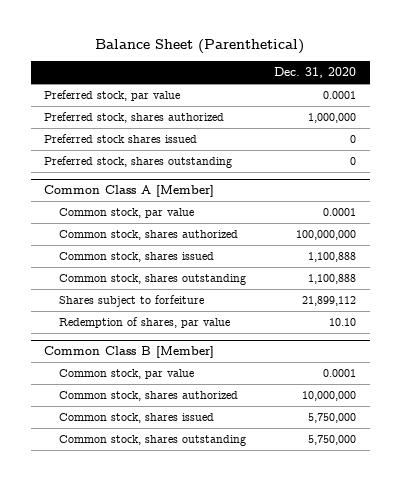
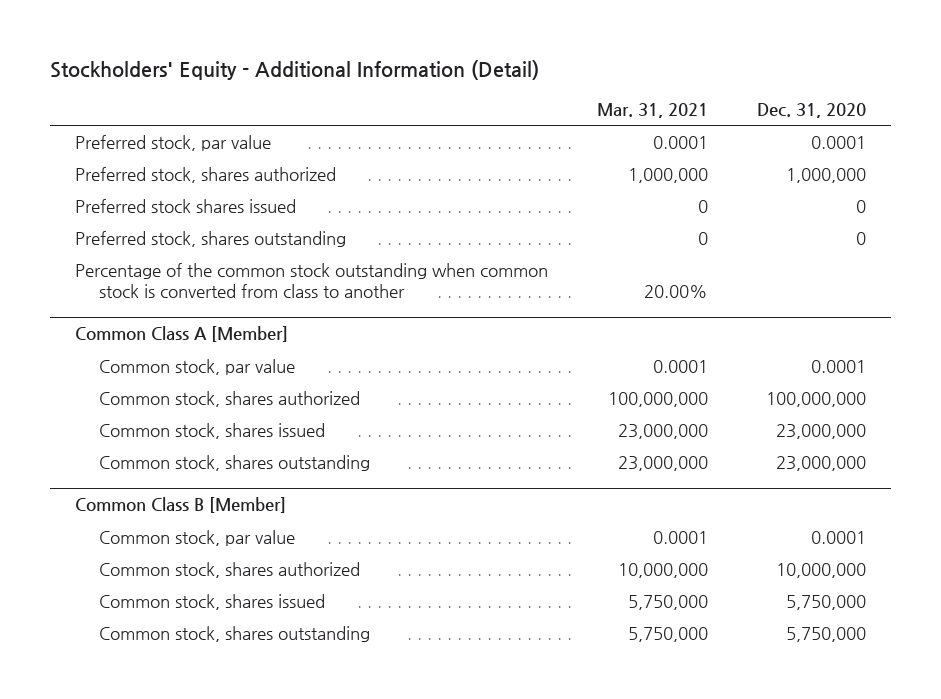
- Balance Sheet (Parenthetical)
+ Stockholders' Equity - Additional Information (Detail)
- | Dec. 31, 2020
+ | Mar. 31, 2021 | Dec. 31, 2020
+ Percentage of the common stock outstanding when common stock is converted from class to another | 20.00% |
@ Common Class A [Member]
- Common stock, shares issued | 1,100,888
- Common stock, shares outstanding | 1,100,888
- Shares subject to forfeiture | 21,899,112
- Redemption of shares, par value | 10.10
+ Common stock, shares issued | 23,000,000 | 23,000,000
+ Common stock, shares outstanding | 23,000,000 | 23,000,000

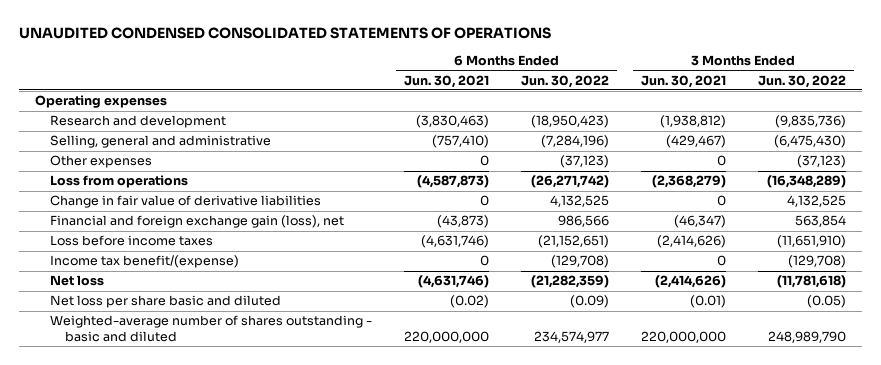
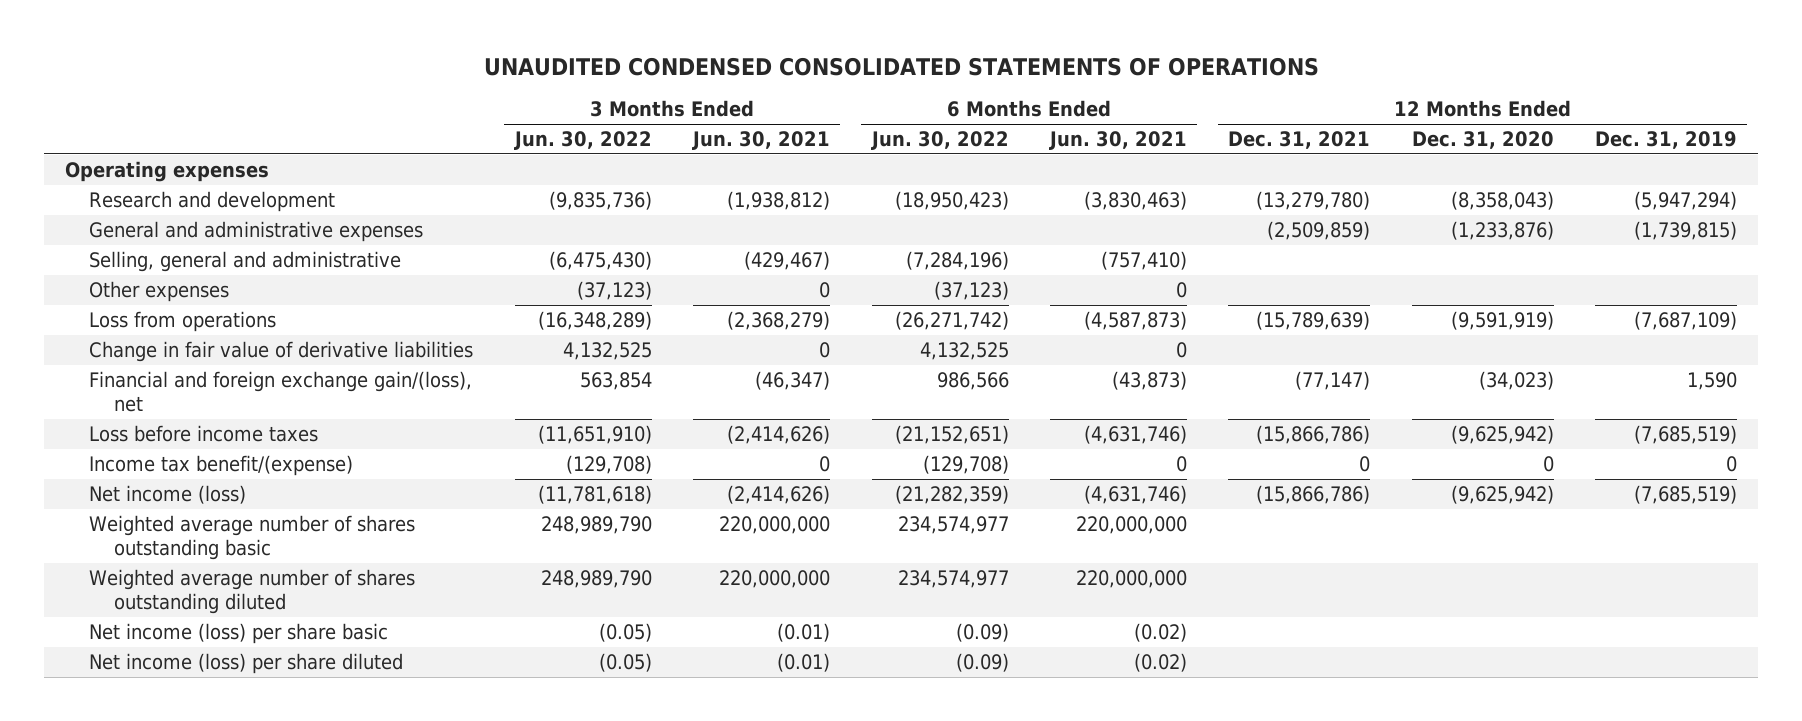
- | 6 Months Ended Jun. 30, 2021 | 6 Months Ended Jun. 30, 2022 | 3 Months Ended Jun. 30, 2021 | 3 Months Ended Jun. 30, 2022
+ | 3 Months Ended Jun. 30, 2022 | 3 Months Ended Jun. 30, 2021 | 6 Months Ended Jun. 30, 2022 | 6 Months Ended Jun. 30, 2021 | 12 Months Ended Dec. 31, 2021 | 12 Months Ended Dec. 31, 2020 | 12 Months Ended Dec. 31, 2019
+ General and administrative expenses | | | | | (2,509,859) | (1,233,876) | (1,739,815)
- Financial and foreign exchange gain (loss), net | (43,873) | 986,566 | (46,347) | 563,854
+ Financial and foreign exchange gain/(loss), net | 563,854 | (46,347) | 986,566 | (43,873) | (77,147) | (34,023) | 1,590
- Net loss | (4,631,746) | (21,282,359) | (2,414,626) | (11,781,618)
- Net loss per share basic and diluted | (0.02) | (0.09) | (0.01) | (0.05)
- Weighted-average number of shares outstanding - basic and diluted | 220,000,000 | 234,574,977 | 220,000,000 | 248,989,790
+ Net income (loss) | (11,781,618) | (2,414,626) | (21,282,359) | (4,631,746) | (15,866,786) | (9,625,942) | (7,685,519)
+ Weighted average number of shares outstanding basic | 248,989,790 | 220,000,000 | 234,574,977 | 220,000,000 | | |
+ Weighted average number of shares outstanding diluted | 248,989,790 | 220,000,000 | 234,574,977 | 220,000,000 | | |
+ Net income (loss) per share basic | (0.05) | (0.01) | (0.09) | (0.02) | | |
+ Net income (loss) per share diluted | (0.05) | (0.01) | (0.09) | (0.02) | | |

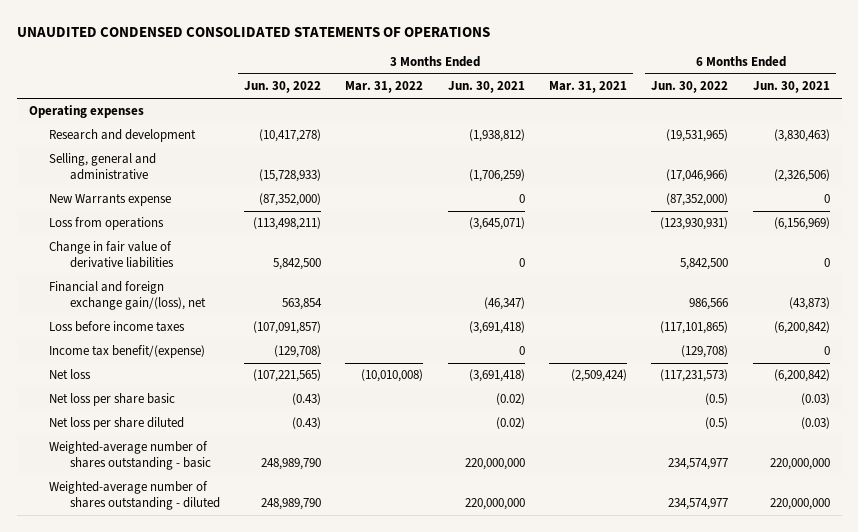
- | 3 Months Ended Jun. 30, 2022 | 3 Months Ended Jun. 30, 2021 | 6 Months Ended Jun. 30, 2022 | 6 Months Ended Jun. 30, 2021 | 12 Months Ended Dec. 31, 2021 | 12 Months Ended Dec. 31, 2020 | 12 Months Ended Dec. 31, 2019
+ | 3 Months Ended Jun. 30, 2022 | 3 Months Ended Mar. 31, 2022 | 3 Months Ended Jun. 30, 2021 | 3 Months Ended Mar. 31, 2021 | 6 Months Ended Jun. 30, 2022 | 6 Months Ended Jun. 30, 2021
- Research and development | (9,835,736) | (1,938,812) | (18,950,423) | (3,830,463) | (13,279,780) | (8,358,043) | (5,947,294)
- General and administrative expenses | | | | | (2,509,859) | (1,233,876) | (1,739,815)
- Selling, general and administrative | (6,475,430) | (429,467) | (7,284,196) | (757,410) | | |
- Other expenses | (37,123) | 0 | (37,123) | 0 | | |
- Loss from operations | (16,348,289) | (2,368,279) | (26,271,742) | (4,587,873) | (15,789,639) | (9,591,919) | (7,687,109)
- Change in fair value of derivative liabilities | 4,132,525 | 0 | 4,132,525 | 0 | | |
+ Research and development | (10,417,278) | | (1,938,812) | | (19,531,965) | (3,830,463)
+ Selling, general and administrative | (15,728,933) | | (1,706,259) | | (17,046,966) | (2,326,506)
+ New Warrants expense | (87,352,000) | | 0 | | (87,352,000) | 0
+ Loss from operations | (113,498,211) | | (3,645,071) | | (123,930,931) | (6,156,969)
+ Change in fair value of derivative liabilities | 5,842,500 | | 0 | | 5,842,500 | 0
- Loss before income taxes | (11,651,910) | (2,414,626) | (21,152,651) | (4,631,746) | (15,866,786) | (9,625,942) | (7,685,519)
+ Loss before income taxes | (107,091,857) | | (3,691,418) | | (117,101,865) | (6,200,842)
- Net income (loss) | (11,781,618) | (2,414,626) | (21,282,359) | (4,631,746) | (15,866,786) | (9,625,942) | (7,685,519)
- Weighted average number of shares outstanding basic | 248,989,790 | 220,000,000 | 234,574,977 | 220,000,000 | | |
- Weighted average number of shares outstanding diluted | 248,989,790 | 220,000,000 | 234,574,977 | 220,000,000 | | |
- Net income (loss) per share basic | (0.05) | (0.01) | (0.09) | (0.02) | | |
- Net income (loss) per share diluted | (0.05) | (0.01) | (0.09) | (0.02) | | |
+ Net loss | (107,221,565) | (10,010,008) | (3,691,418) | (2,509,424) | (117,231,573) | (6,200,842)
+ Net loss per share basic | (0.43) | | (0.02) | | (0.5) | (0.03)
+ Net loss per share diluted | (0.43) | | (0.02) | | (0.5) | (0.03)
+ Weighted-average number of shares outstanding - basic | 248,989,790 | | 220,000,000 | | 234,574,977 | 220,000,000
+ Weighted-average number of shares outstanding - diluted | 248,989,790 | | 220,000,000 | | 234,574,977 | 220,000,000

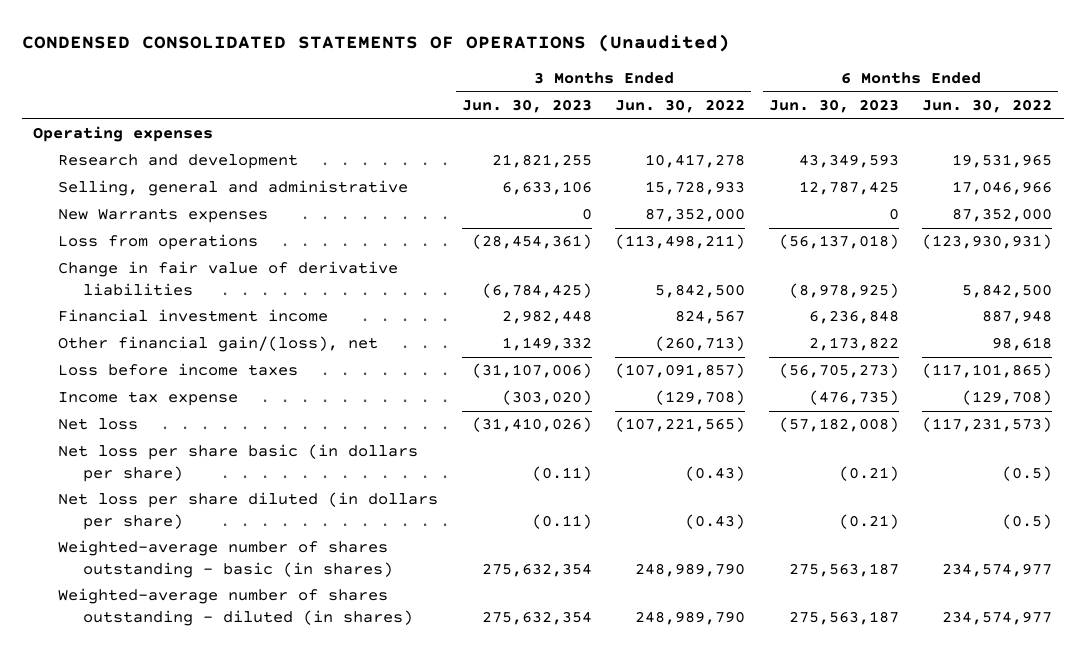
- UNAUDITED CONDENSED CONSOLIDATED STATEMENTS OF OPERATIONS
+ CONDENSED CONSOLIDATED STATEMENTS OF OPERATIONS (Unaudited)
- | 3 Months Ended Jun. 30, 2022 | 3 Months Ended Mar. 31, 2022 | 3 Months Ended Jun. 30, 2021 | 3 Months Ended Mar. 31, 2021 | 6 Months Ended Jun. 30, 2022 | 6 Months Ended Jun. 30, 2021
+ | 3 Months Ended Jun. 30, 2023 | 3 Months Ended Jun. 30, 2022 | 6 Months Ended Jun. 30, 2023 | 6 Months Ended Jun. 30, 2022
- Research and development | (10,417,278) | | (1,938,812) | | (19,531,965) | (3,830,463)
- Selling, general and administrative | (15,728,933) | | (1,706,259) | | (17,046,966) | (2,326,506)
- New Warrants expense | (87,352,000) | | 0 | | (87,352,000) | 0
+ Research and development | 21,821,255 | 10,417,278 | 43,349,593 | 19,531,965
+ Selling, general and administrative | 6,633,106 | 15,728,933 | 12,787,425 | 17,046,966
+ New Warrants expenses | 0 | 87,352,000 | 0 | 87,352,000
- Financial and foreign exchange gain/(loss), net | 563,854 | | (46,347) | | 986,566 | (43,873)
+ Financial investment income | 2,982,448 | 824,567 | 6,236,848 | 887,948
+ Other financial gain/(loss), net | 1,149,332 | (260,713) | 2,173,822 | 98,618
- Income tax benefit/(expense) | (129,708) | | 0 | | (129,708) | 0
+ Income tax expense | (303,020) | (129,708) | (476,735) | (129,708)
- Net loss per share basic | (0.43) | | (0.02) | | (0.5) | (0.03)
- Net loss per share diluted | (0.43) | | (0.02) | | (0.5) | (0.03)
- Weighted-average number of shares outstanding - basic | 248,989,790 | | 220,000,000 | | 234,574,977 | 220,000,000
- Weighted-average number of shares outstanding - diluted | 248,989,790 | | 220,000,000 | | 234,574,977 | 220,000,000
+ Net loss per share basic (in dollars per share) | (0.11) | (0.43) | (0.21) | (0.5)
+ Net loss per share diluted (in dollars per share) | (0.11) | (0.43) | (0.21) | (0.5)
+ Weighted-average number of shares outstanding - basic (in shares) | 275,632,354 | 248,989,790 | 275,563,187 | 234,574,977
+ Weighted-average number of shares outstanding - diluted (in shares) | 275,632,354 | 248,989,790 | 275,563,187 | 234,574,977

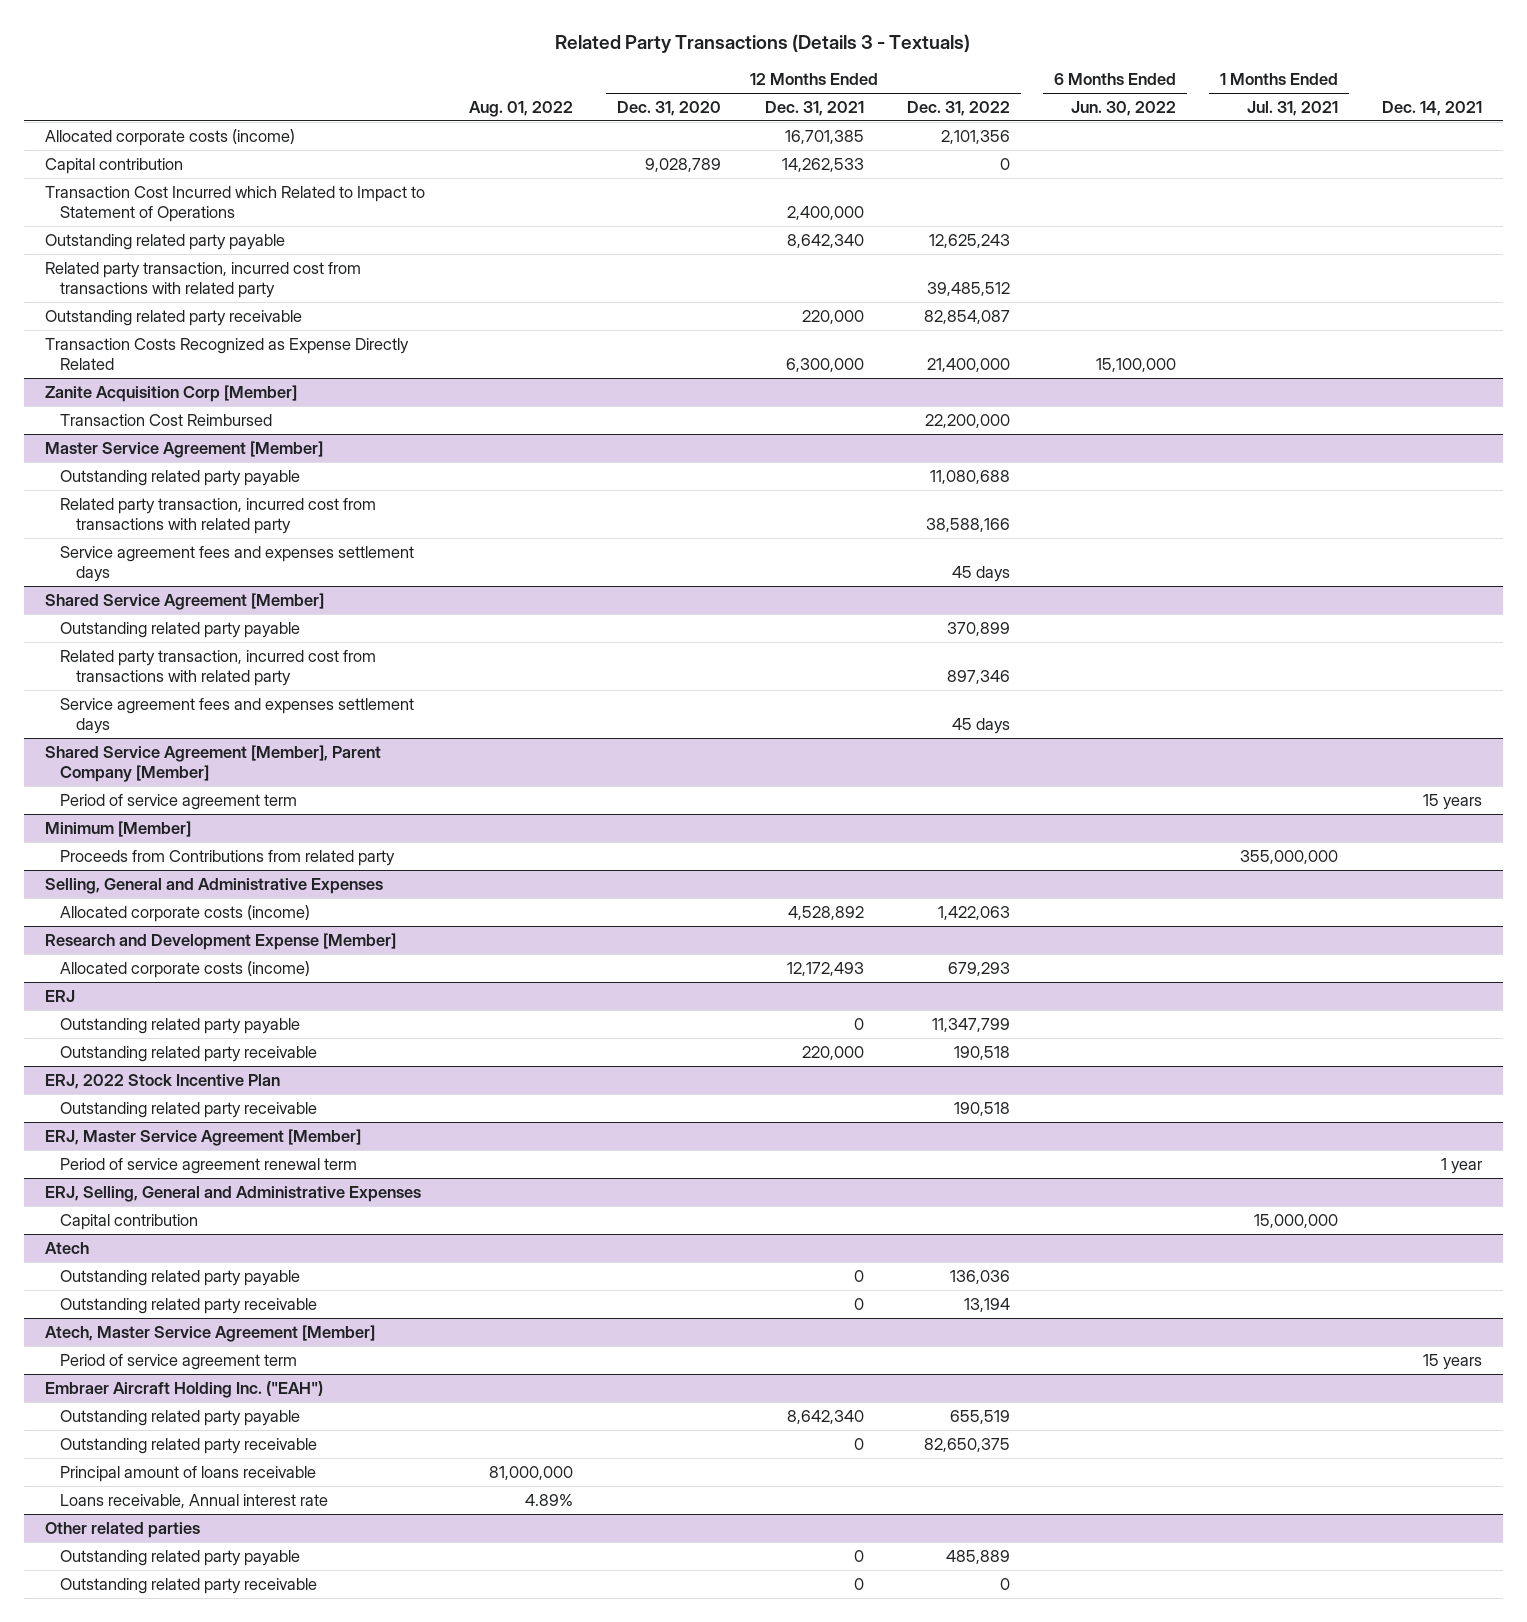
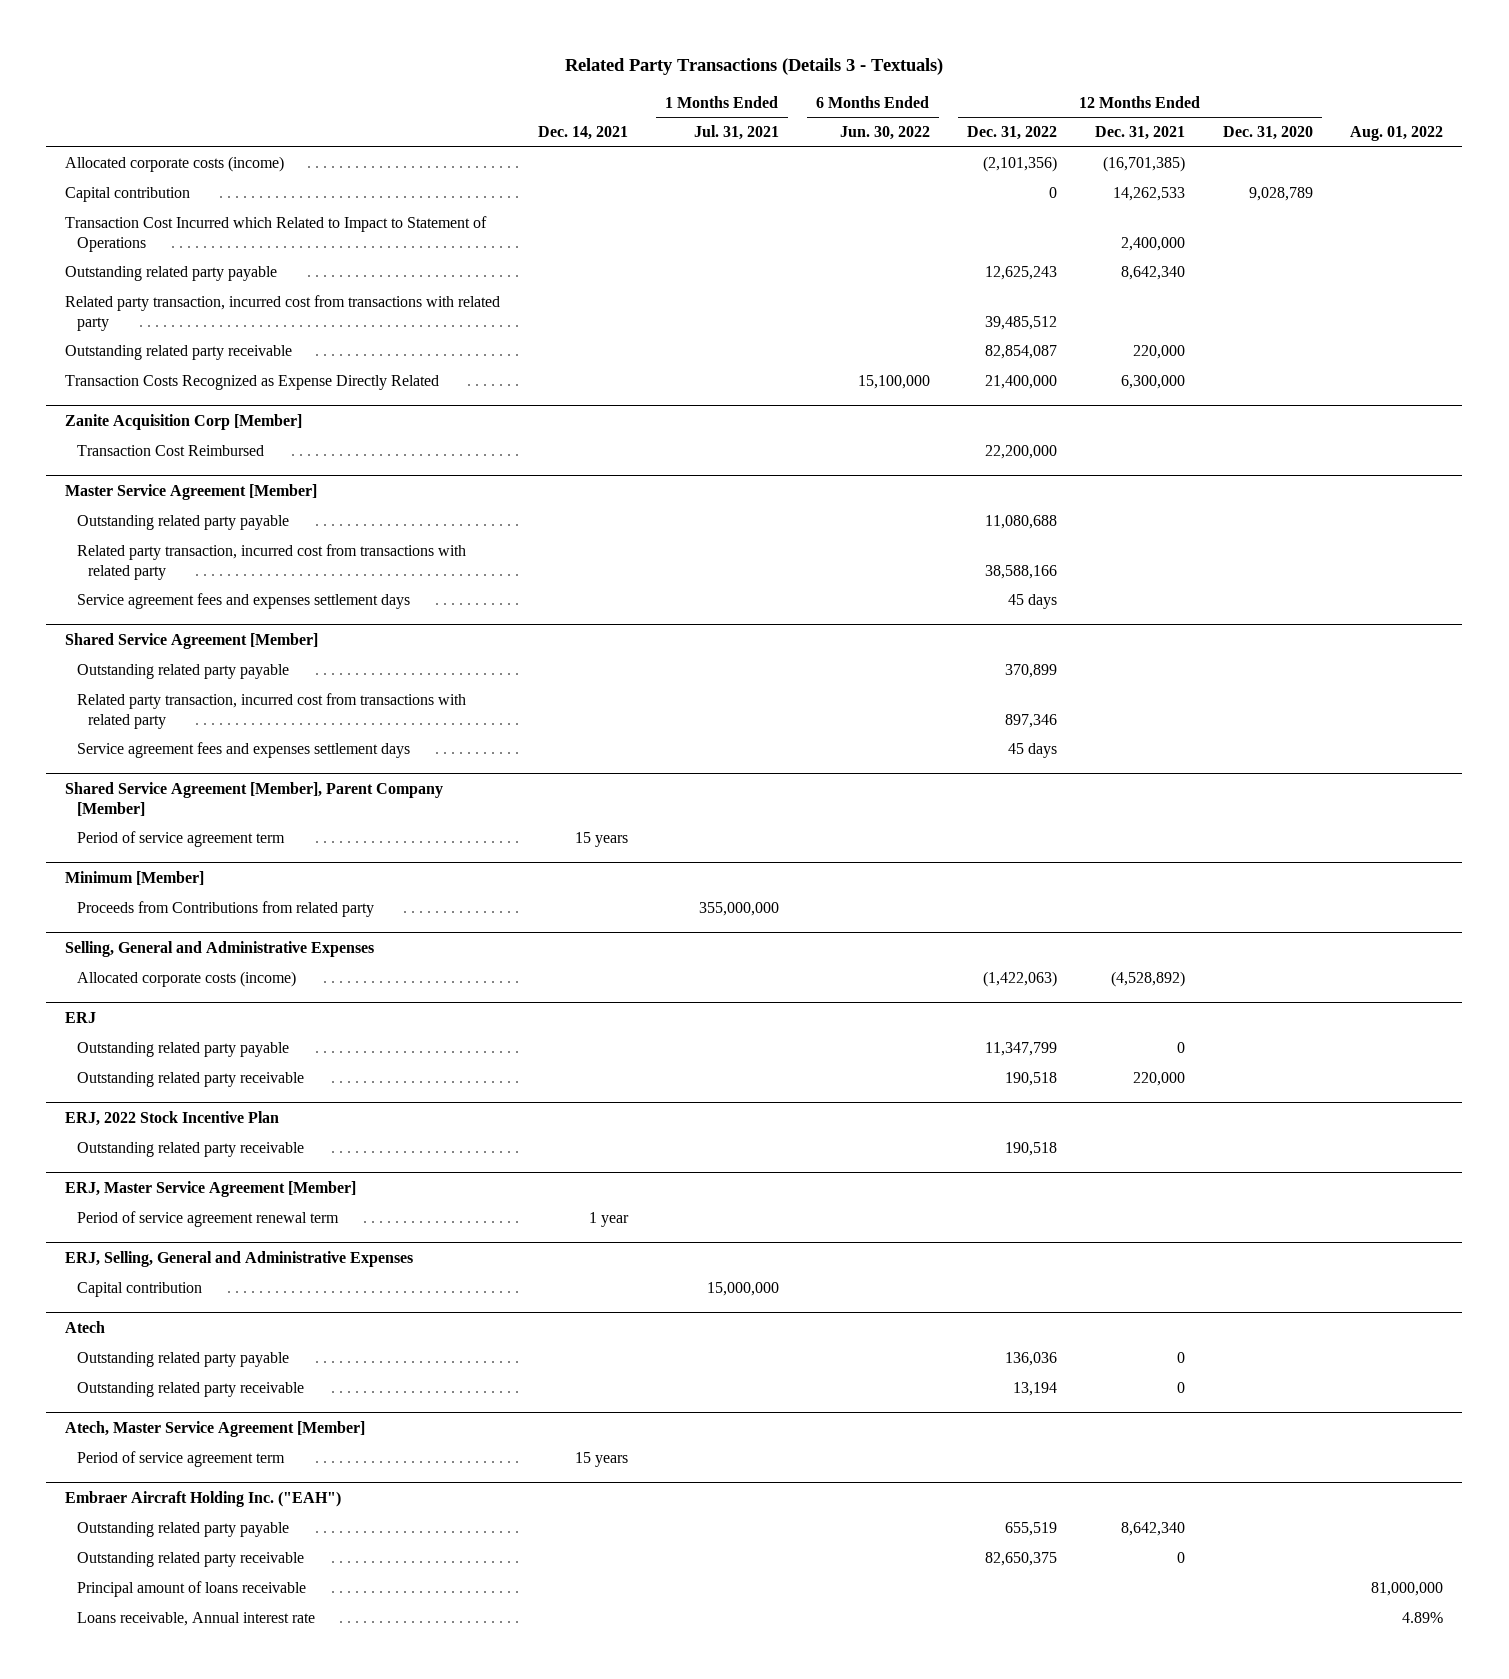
- | Aug. 01, 2022 | 12 Months Ended Dec. 31, 2020 | 12 Months Ended Dec. 31, 2021 | 12 Months Ended Dec. 31, 2022 | 6 Months Ended Jun. 30, 2022 | 1 Months Ended Jul. 31, 2021 | Dec. 14, 2021
+ | Dec. 14, 2021 | 1 Months Ended Jul. 31, 2021 | 6 Months Ended Jun. 30, 2022 | 12 Months Ended Dec. 31, 2022 | 12 Months Ended Dec. 31, 2021 | 12 Months Ended Dec. 31, 2020 | Aug. 01, 2022
- Allocated corporate costs (income) | | | 16,701,385 | 2,101,356 | | |
+ Allocated corporate costs (income) | | | | (2,101,356) | (16,701,385) | |
@ Selling, General and Administrative Expenses
- Allocated corporate costs (income) | | | 4,528,892 | 1,422,063 | | |
- Research and Development Expense [Member]
- Allocated corporate costs (income) | | | 12,172,493 | 679,293 | | |
@ Selling, General and Administrative Expenses
+ Allocated corporate costs (income) | | | | (1,422,063) | (4,528,892) | |
- Other related parties
- Outstanding related party payable | | | 0 | 485,889 | | |
- Outstanding related party receivable | | | 0 | 0 | | |

